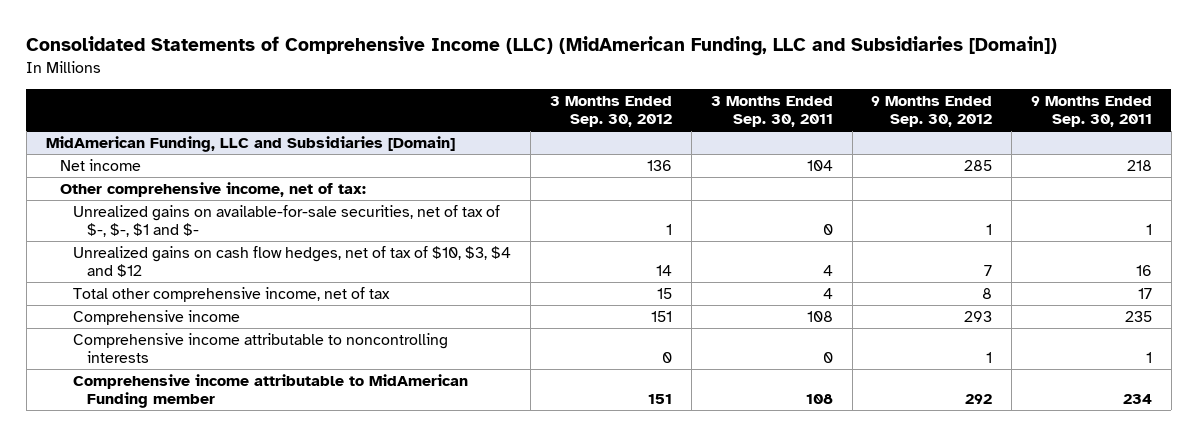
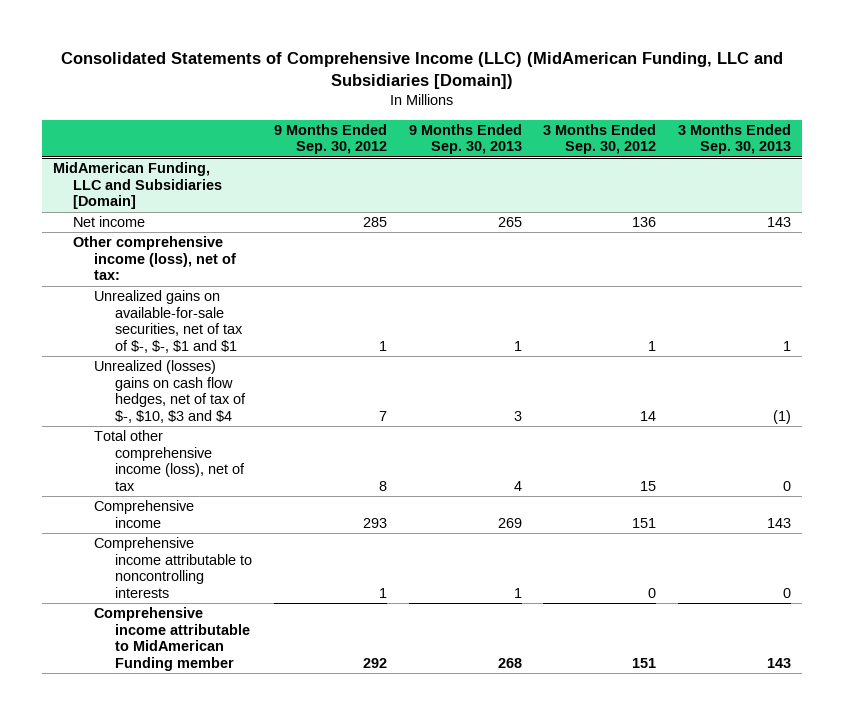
- | 3 Months Ended Sep. 30, 2012 | 3 Months Ended Sep. 30, 2011 | 9 Months Ended Sep. 30, 2012 | 9 Months Ended Sep. 30, 2011
+ | 9 Months Ended Sep. 30, 2012 | 9 Months Ended Sep. 30, 2013 | 3 Months Ended Sep. 30, 2012 | 3 Months Ended Sep. 30, 2013
@ MidAmerican Funding, LLC and Subsidiaries [Domain]
- Other comprehensive income, net of tax:
- Unrealized gains on available-for-sale securities, net of tax of $-, $-, $1 and $- | 1 | 0 | 1 | 1
- Unrealized gains on cash flow hedges, net of tax of $10, $3, $4 and $12 | 14 | 4 | 7 | 16
- Total other comprehensive income, net of tax | 15 | 4 | 8 | 17
+ Other comprehensive income (loss), net of tax:
+ Unrealized gains on available-for-sale securities, net of tax of $-, $-, $1 and $1 | 1 | 1 | 1 | 1
+ Unrealized (losses) gains on cash flow hedges, net of tax of $-, $10, $3 and $4 | 7 | 3 | 14 | (1)
+ Total other comprehensive income (loss), net of tax | 8 | 4 | 15 | 0

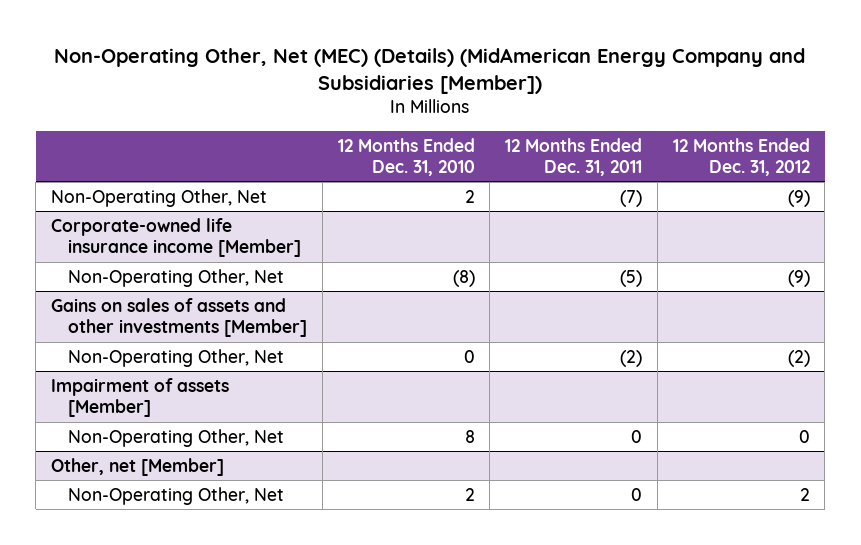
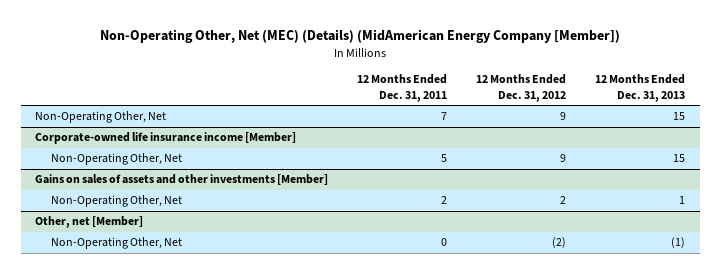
- Non-Operating Other, Net (MEC) (Details) (MidAmerican Energy Company and Subsidiaries [Member])
+ Non-Operating Other, Net (MEC) (Details) (MidAmerican Energy Company [Member])
- | 12 Months Ended Dec. 31, 2010 | 12 Months Ended Dec. 31, 2011 | 12 Months Ended Dec. 31, 2012
+ | 12 Months Ended Dec. 31, 2011 | 12 Months Ended Dec. 31, 2012 | 12 Months Ended Dec. 31, 2013
- Non-Operating Other, Net | 2 | (7) | (9)
+ Non-Operating Other, Net | 7 | 9 | 15
@ Corporate-owned life insurance income [Member]
- Non-Operating Other, Net | (8) | (5) | (9)
+ Non-Operating Other, Net | 5 | 9 | 15
@ Gains on sales of assets and other investments [Member]
- Non-Operating Other, Net | 0 | (2) | (2)
- Impairment of assets [Member]
- Non-Operating Other, Net | 8 | 0 | 0
@ Gains on sales of assets and other investments [Member]
+ Non-Operating Other, Net | 2 | 2 | 1
@ Other, net [Member]
- Non-Operating Other, Net | 2 | 0 | 2
+ Non-Operating Other, Net | 0 | (2) | (1)

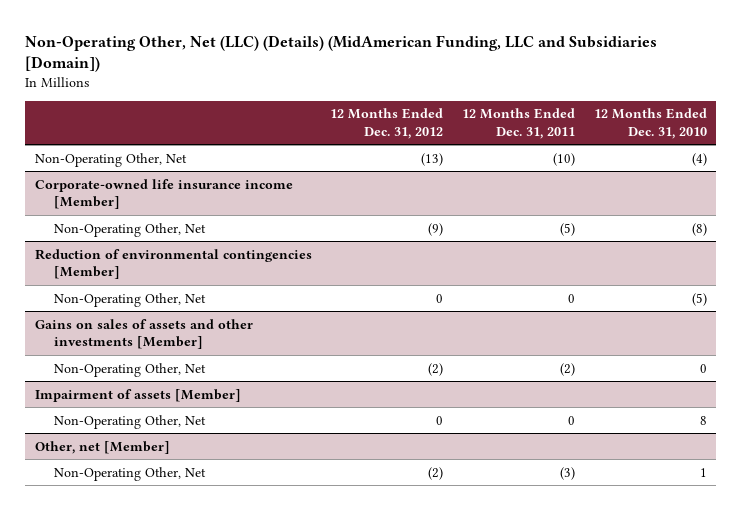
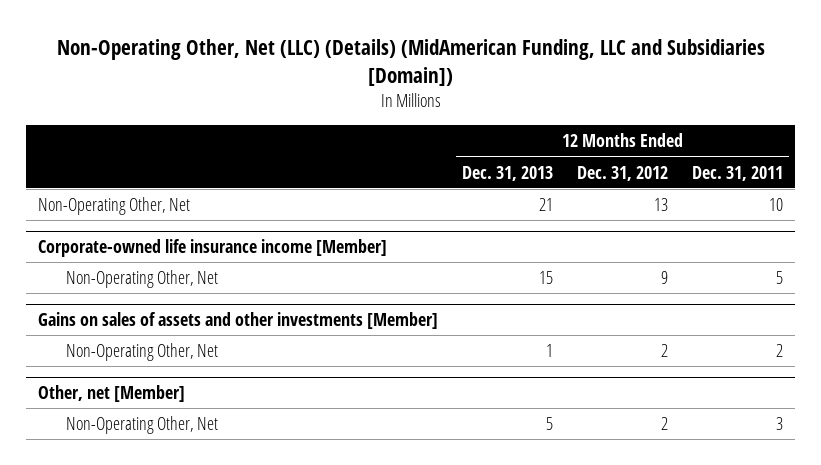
- | 12 Months Ended Dec. 31, 2012 | 12 Months Ended Dec. 31, 2011 | 12 Months Ended Dec. 31, 2010
+ | 12 Months Ended Dec. 31, 2013 | 12 Months Ended Dec. 31, 2012 | 12 Months Ended Dec. 31, 2011
- Non-Operating Other, Net | (13) | (10) | (4)
+ Non-Operating Other, Net | 21 | 13 | 10
@ Corporate-owned life insurance income [Member]
- Non-Operating Other, Net | (9) | (5) | (8)
- Reduction of environmental contingencies [Member]
- Non-Operating Other, Net | 0 | 0 | (5)
@ Corporate-owned life insurance income [Member]
+ Non-Operating Other, Net | 15 | 9 | 5
@ Gains on sales of assets and other investments [Member]
- Non-Operating Other, Net | (2) | (2) | 0
- Impairment of assets [Member]
- Non-Operating Other, Net | 0 | 0 | 8
@ Gains on sales of assets and other investments [Member]
+ Non-Operating Other, Net | 1 | 2 | 2
@ Other, net [Member]
- Non-Operating Other, Net | (2) | (3) | 1
+ Non-Operating Other, Net | 5 | 2 | 3

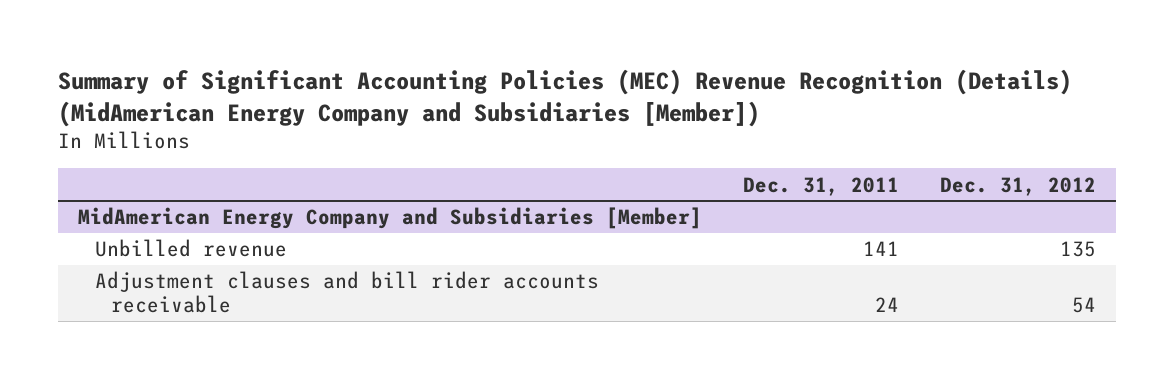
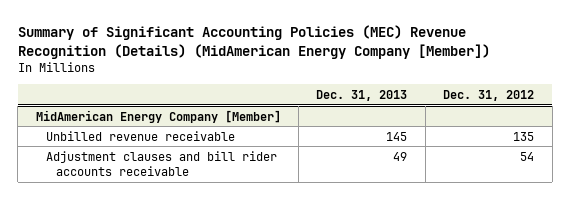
- Summary of Significant Accounting Policies (MEC) Revenue Recognition (Details) (MidAmerican Energy Company and Subsidiaries [Member])
+ Summary of Significant Accounting Policies (MEC) Revenue Recognition (Details) (MidAmerican Energy Company [Member])
- | Dec. 31, 2011 | Dec. 31, 2012
+ | Dec. 31, 2013 | Dec. 31, 2012
- MidAmerican Energy Company and Subsidiaries [Member]
- Unbilled revenue | 141 | 135
+ MidAmerican Energy Company [Member]
+ Unbilled revenue receivable | 145 | 135

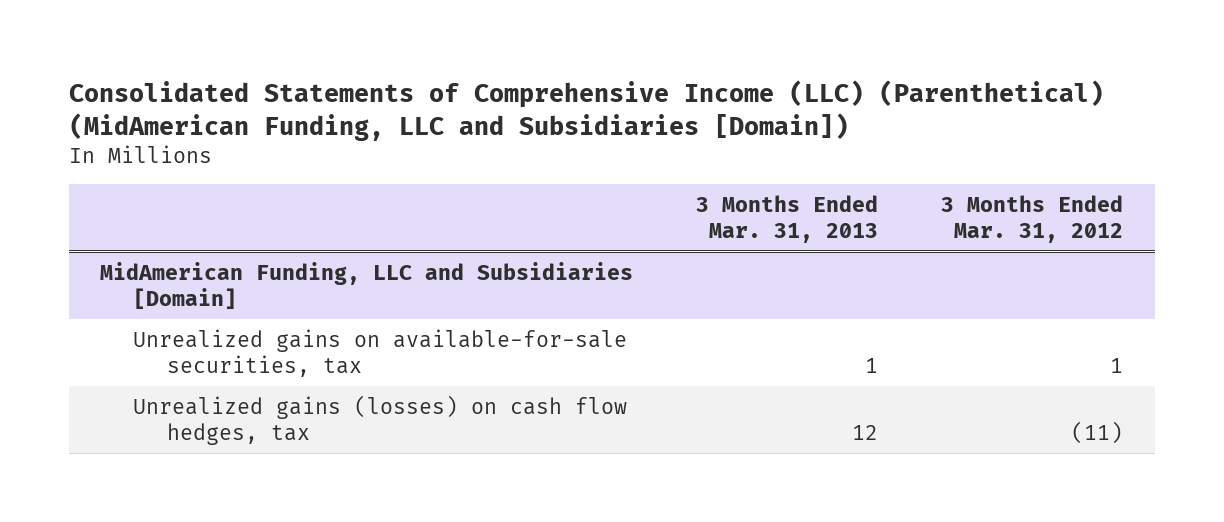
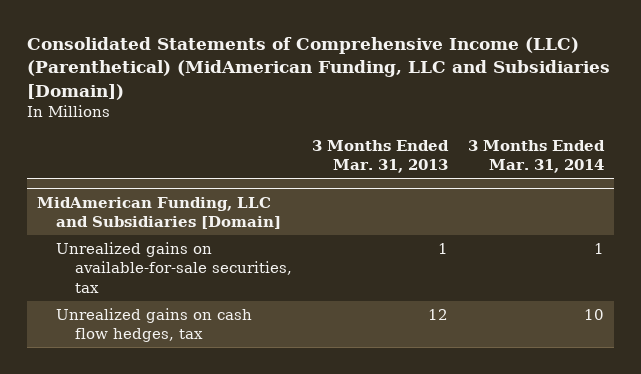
- | 3 Months Ended Mar. 31, 2013 | 3 Months Ended Mar. 31, 2012
+ | 3 Months Ended Mar. 31, 2013 | 3 Months Ended Mar. 31, 2014
@ MidAmerican Funding, LLC and Subsidiaries [Domain]
- Unrealized gains (losses) on cash flow hedges, tax | 12 | (11)
+ Unrealized gains on cash flow hedges, tax | 12 | 10

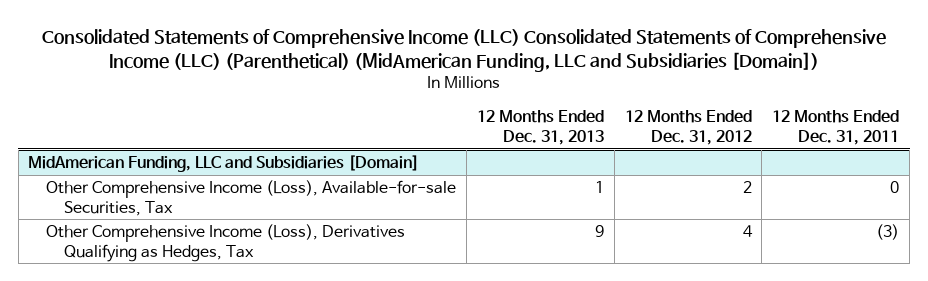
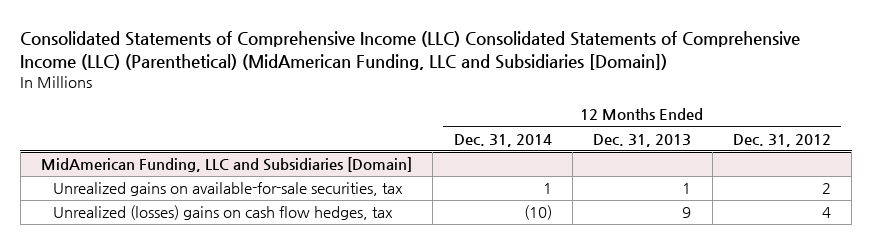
- | 12 Months Ended Dec. 31, 2013 | 12 Months Ended Dec. 31, 2012 | 12 Months Ended Dec. 31, 2011
+ | 12 Months Ended Dec. 31, 2014 | 12 Months Ended Dec. 31, 2013 | 12 Months Ended Dec. 31, 2012
@ MidAmerican Funding, LLC and Subsidiaries [Domain]
- Other Comprehensive Income (Loss), Available-for-sale Securities, Tax | 1 | 2 | 0
- Other Comprehensive Income (Loss), Derivatives Qualifying as Hedges, Tax | 9 | 4 | (3)
+ Unrealized gains on available-for-sale securities, tax | 1 | 1 | 2
+ Unrealized (losses) gains on cash flow hedges, tax | (10) | 9 | 4

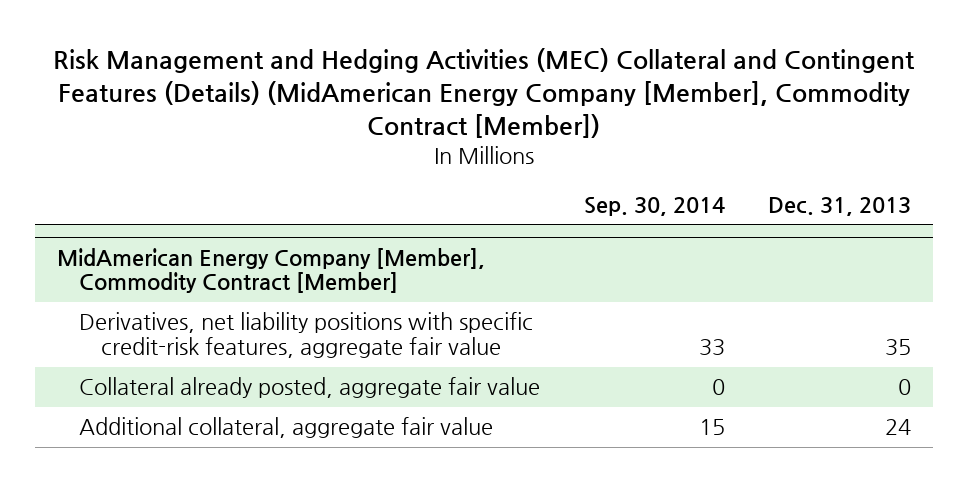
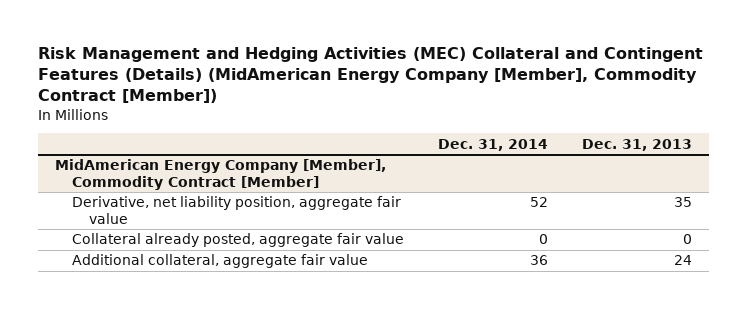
- | Sep. 30, 2014 | Dec. 31, 2013
+ | Dec. 31, 2014 | Dec. 31, 2013
@ MidAmerican Energy Company [Member], Commodity Contract [Member]
- Derivatives, net liability positions with specific credit-risk features, aggregate fair value | 33 | 35
+ Derivative, net liability position, aggregate fair value | 52 | 35

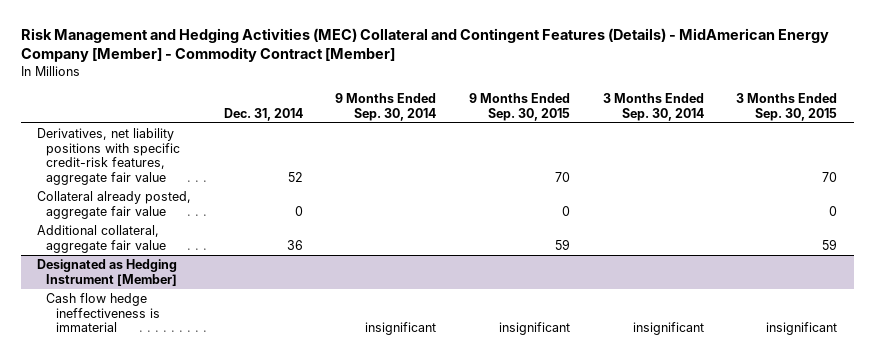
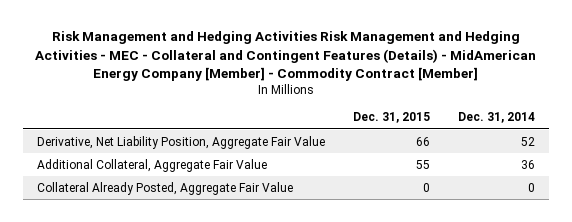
- Risk Management and Hedging Activities (MEC) Collateral and Contingent Features (Details) - MidAmerican Energy Company [Member] - Commodity Contract [Member]
+ Risk Management and Hedging Activities Risk Management and Hedging Activities - MEC - Collateral and Contingent Features (Details) - MidAmerican Energy Company [Member] - Commodity Contract [Member]
- | Dec. 31, 2014 | 9 Months Ended Sep. 30, 2014 | 9 Months Ended Sep. 30, 2015 | 3 Months Ended Sep. 30, 2014 | 3 Months Ended Sep. 30, 2015
+ | Dec. 31, 2015 | Dec. 31, 2014
- Derivatives, net liability positions with specific credit-risk features, aggregate fair value | 52 | | 70 | | 70
- Collateral already posted, aggregate fair value | 0 | | 0 | | 0
- Additional collateral, aggregate fair value | 36 | | 59 | | 59
- Designated as Hedging Instrument [Member]
- Cash flow hedge ineffectiveness is immaterial | | insignificant | insignificant | insignificant | insignificant
+ Derivative, Net Liability Position, Aggregate Fair Value | 66 | 52
+ Additional Collateral, Aggregate Fair Value | 55 | 36
+ Collateral Already Posted, Aggregate Fair Value | 0 | 0

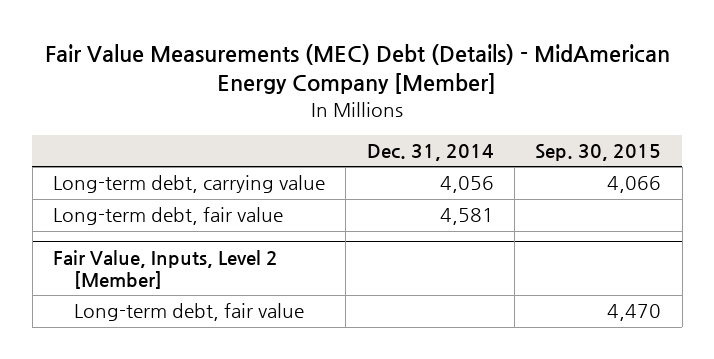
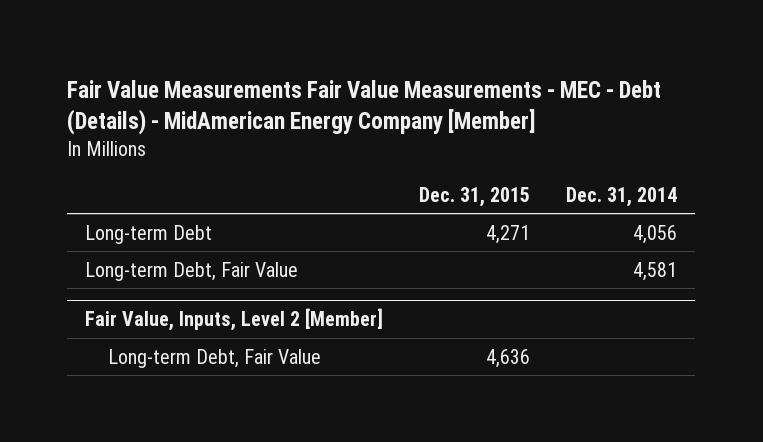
- Fair Value Measurements (MEC) Debt (Details) - MidAmerican Energy Company [Member]
+ Fair Value Measurements Fair Value Measurements - MEC - Debt (Details) - MidAmerican Energy Company [Member]
- | Dec. 31, 2014 | Sep. 30, 2015
+ | Dec. 31, 2015 | Dec. 31, 2014
- Long-term debt, carrying value | 4,056 | 4,066
- Long-term debt, fair value | 4,581 |
+ Long-term Debt | 4,271 | 4,056
+ Long-term Debt, Fair Value | | 4,581
@ Fair Value, Inputs, Level 2 [Member]
- Long-term debt, fair value | | 4,470
+ Long-term Debt, Fair Value | 4,636 |

